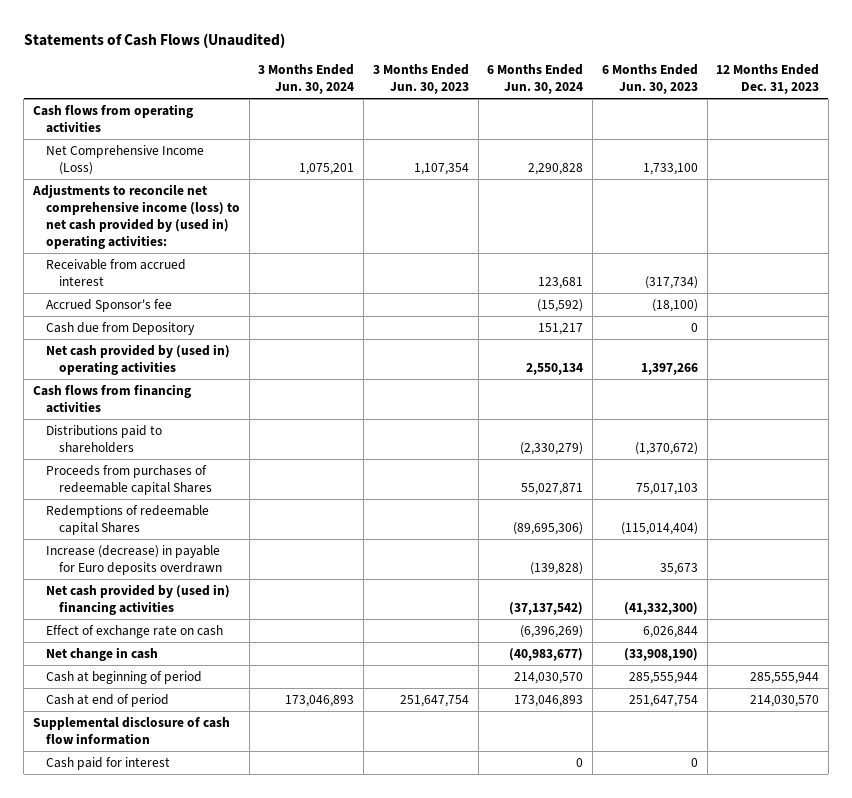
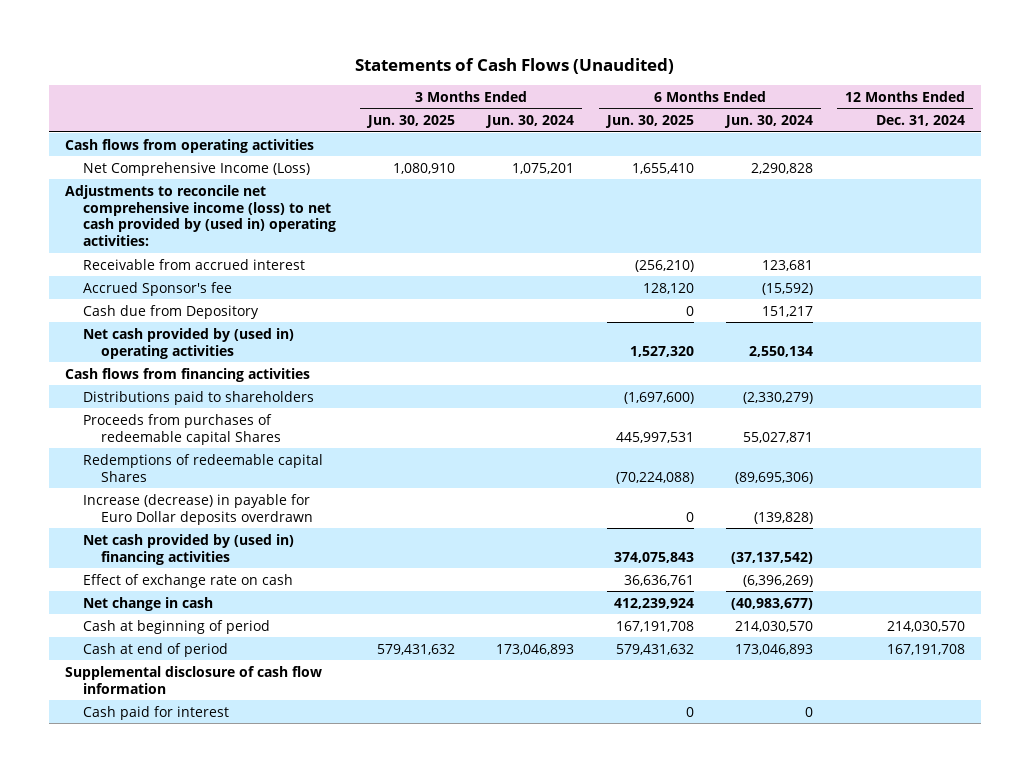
- | 3 Months Ended Jun. 30, 2024 | 3 Months Ended Jun. 30, 2023 | 6 Months Ended Jun. 30, 2024 | 6 Months Ended Jun. 30, 2023 | 12 Months Ended Dec. 31, 2023
+ | 3 Months Ended Jun. 30, 2025 | 3 Months Ended Jun. 30, 2024 | 6 Months Ended Jun. 30, 2025 | 6 Months Ended Jun. 30, 2024 | 12 Months Ended Dec. 31, 2024
- Increase (decrease) in payable for Euro deposits overdrawn | | | (139,828) | 35,673 |
+ Increase (decrease) in payable for Euro Dollar deposits overdrawn | | | 0 | (139,828) |

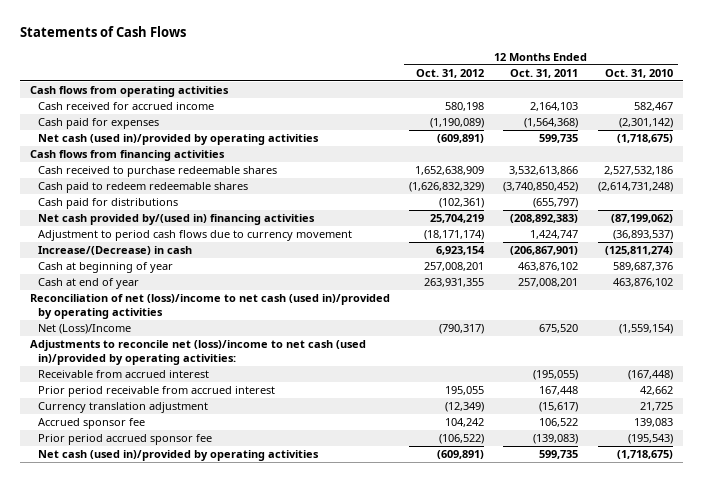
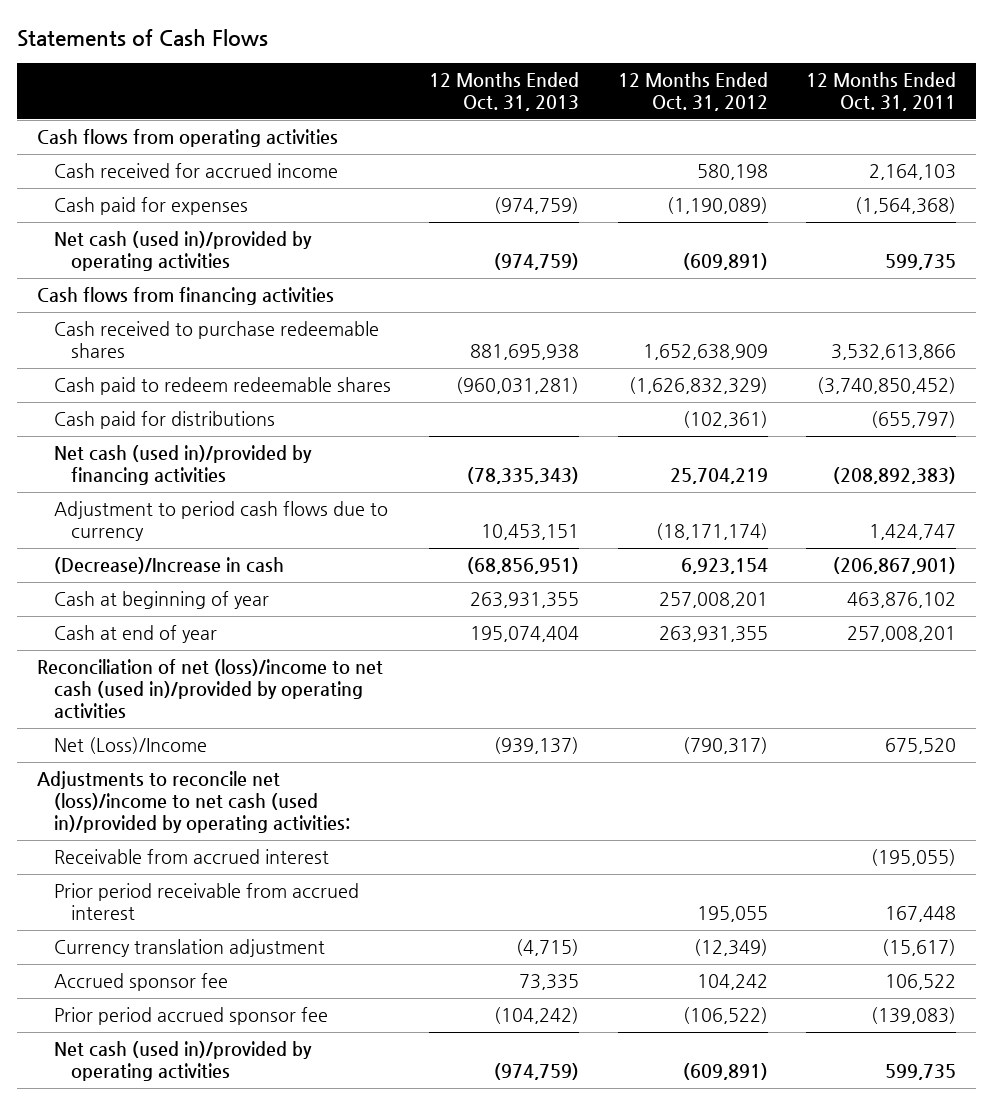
- | 12 Months Ended Oct. 31, 2012 | 12 Months Ended Oct. 31, 2011 | 12 Months Ended Oct. 31, 2010
+ | 12 Months Ended Oct. 31, 2013 | 12 Months Ended Oct. 31, 2012 | 12 Months Ended Oct. 31, 2011
- Net cash provided by/(used in) financing activities | 25,704,219 | (208,892,383) | (87,199,062)
- Adjustment to period cash flows due to currency movement | (18,171,174) | 1,424,747 | (36,893,537)
- Increase/(Decrease) in cash | 6,923,154 | (206,867,901) | (125,811,274)
+ Net cash (used in)/provided by financing activities | (78,335,343) | 25,704,219 | (208,892,383)
+ Adjustment to period cash flows due to currency | 10,453,151 | (18,171,174) | 1,424,747
+ (Decrease)/Increase in cash | (68,856,951) | 6,923,154 | (206,867,901)

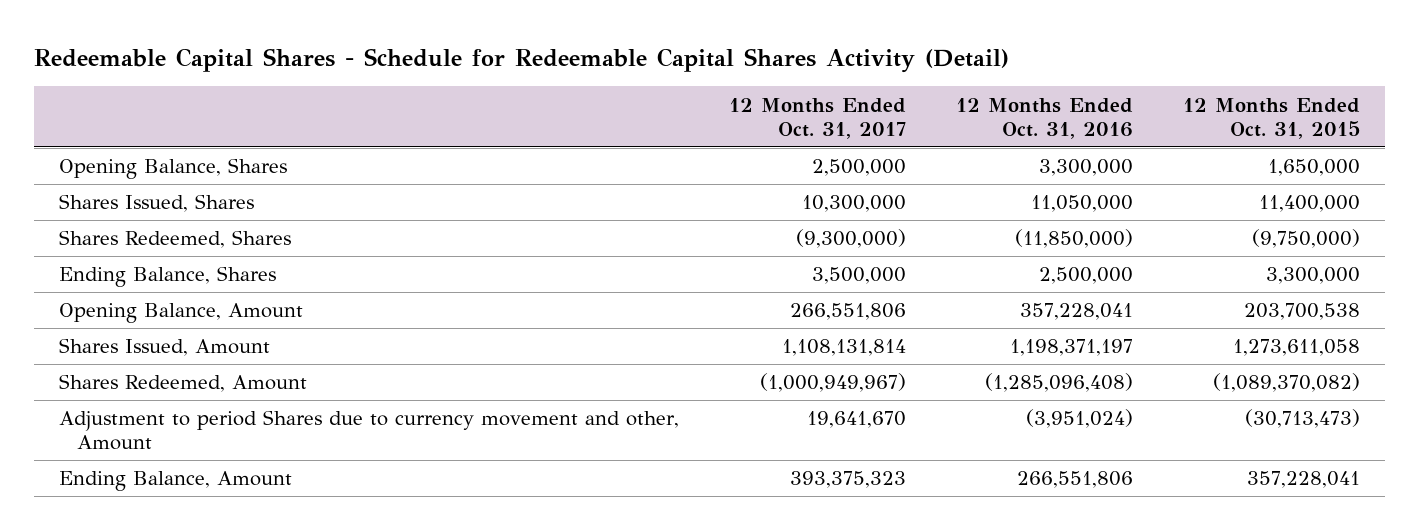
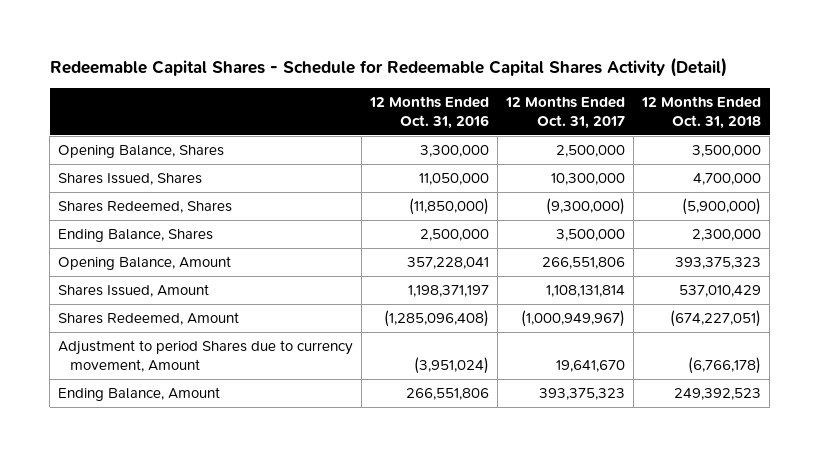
- | 12 Months Ended Oct. 31, 2017 | 12 Months Ended Oct. 31, 2016 | 12 Months Ended Oct. 31, 2015
+ | 12 Months Ended Oct. 31, 2016 | 12 Months Ended Oct. 31, 2017 | 12 Months Ended Oct. 31, 2018
- Adjustment to period Shares due to currency movement and other, Amount | 19,641,670 | (3,951,024) | (30,713,473)
+ Adjustment to period Shares due to currency movement, Amount | (3,951,024) | 19,641,670 | (6,766,178)

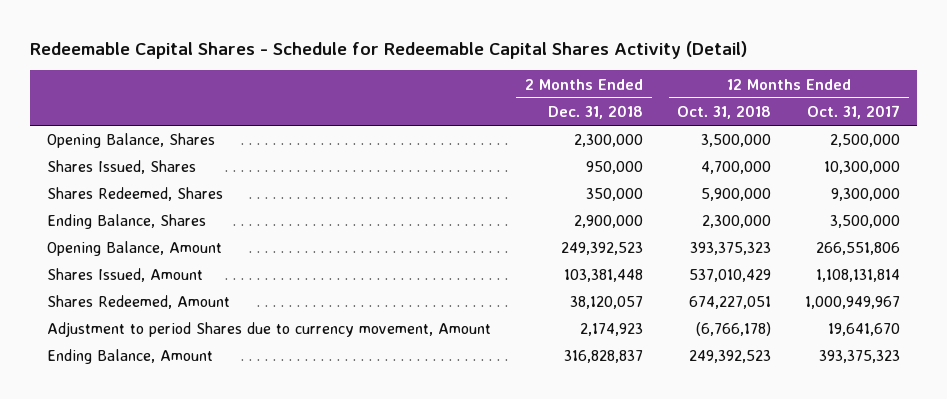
- | 12 Months Ended Oct. 31, 2016 | 12 Months Ended Oct. 31, 2017 | 12 Months Ended Oct. 31, 2018
+ | 2 Months Ended Dec. 31, 2018 | 12 Months Ended Oct. 31, 2018 | 12 Months Ended Oct. 31, 2017
- Shares Redeemed, Shares | (11,850,000) | (9,300,000) | (5,900,000)
+ Shares Redeemed, Shares | 350,000 | 5,900,000 | 9,300,000
- Shares Redeemed, Amount | (1,285,096,408) | (1,000,949,967) | (674,227,051)
+ Shares Redeemed, Amount | 38,120,057 | 674,227,051 | 1,000,949,967

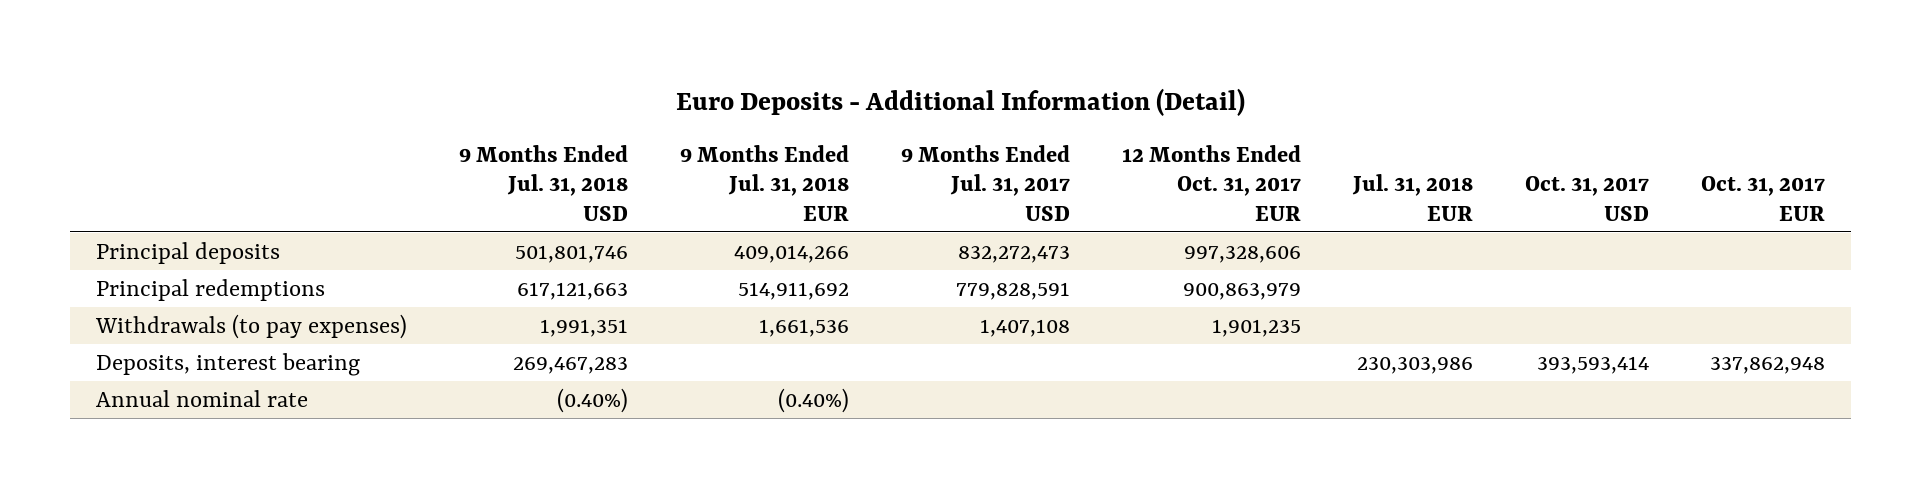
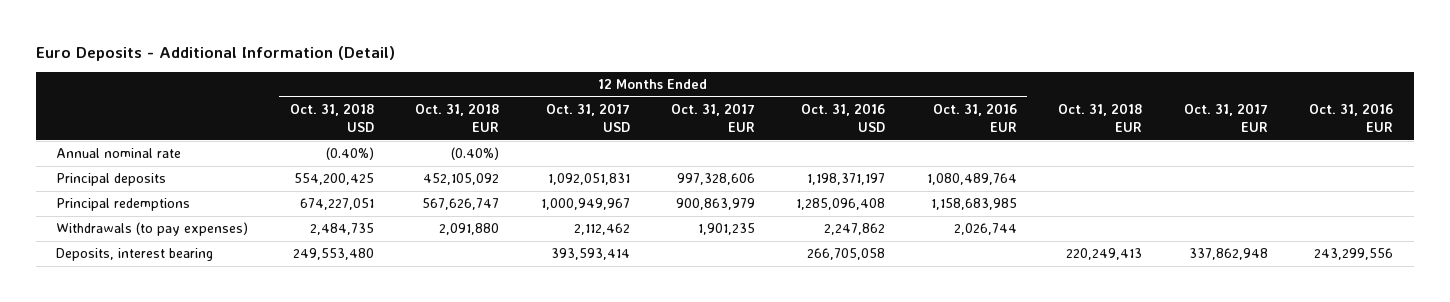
- | 9 Months Ended Jul. 31, 2018 USD | 9 Months Ended Jul. 31, 2018 EUR | 9 Months Ended Jul. 31, 2017 USD | 12 Months Ended Oct. 31, 2017 EUR | Jul. 31, 2018 EUR | Oct. 31, 2017 USD | Oct. 31, 2017 EUR
+ | 12 Months Ended Oct. 31, 2018 USD | 12 Months Ended Oct. 31, 2018 EUR | 12 Months Ended Oct. 31, 2017 USD | 12 Months Ended Oct. 31, 2017 EUR | 12 Months Ended Oct. 31, 2016 USD | 12 Months Ended Oct. 31, 2016 EUR | Oct. 31, 2018 EUR | Oct. 31, 2017 EUR | Oct. 31, 2016 EUR
moved up: Annual nominal rate | (0.40%) | (0.40%) | | | | | | |

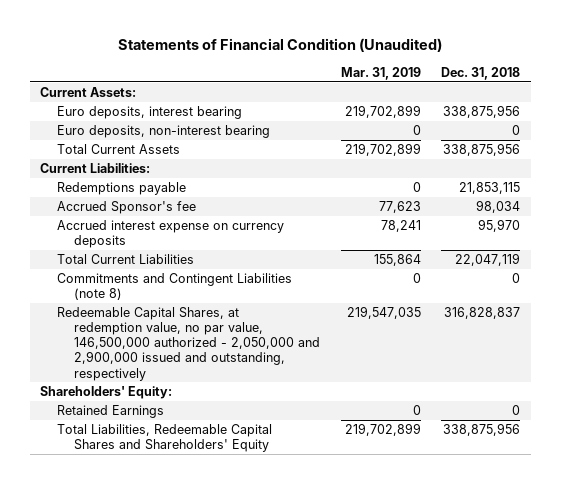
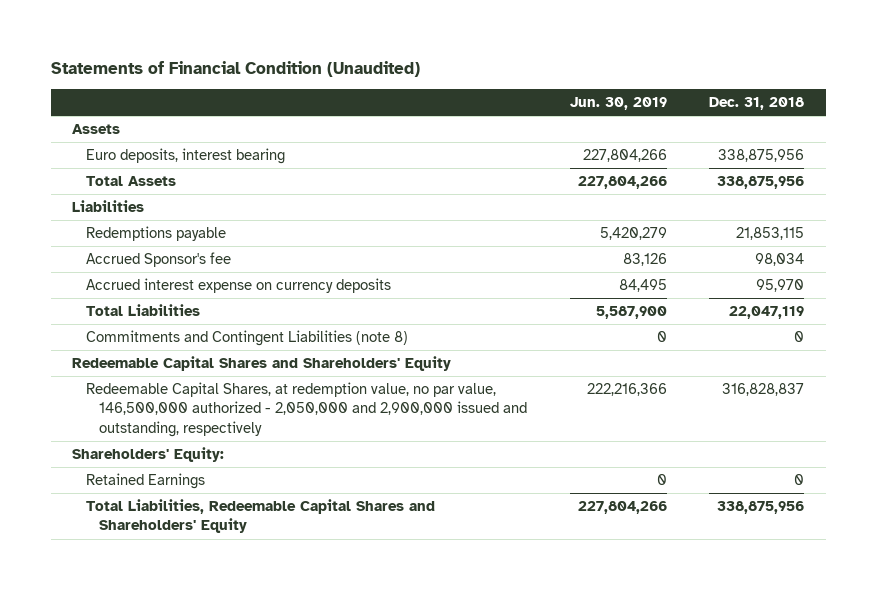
- | Mar. 31, 2019 | Dec. 31, 2018
+ | Jun. 30, 2019 | Dec. 31, 2018
- Current Assets:
+ Assets
- Euro deposits, non-interest bearing | 0 | 0
- Total Current Assets | 219,702,899 | 338,875,956
- Current Liabilities:
+ Total Assets | 227,804,266 | 338,875,956
+ Liabilities
- Total Current Liabilities | 155,864 | 22,047,119
+ Total Liabilities | 5,587,900 | 22,047,119
+ Redeemable Capital Shares and Shareholders' Equity

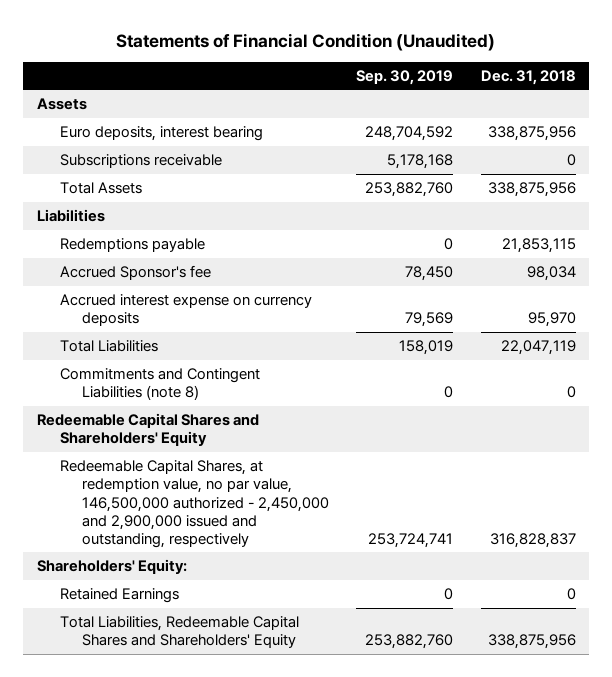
- | Jun. 30, 2019 | Dec. 31, 2018
+ | Sep. 30, 2019 | Dec. 31, 2018
+ Subscriptions receivable | 5,178,168 | 0
- Redeemable Capital Shares, at redemption value, no par value, 146,500,000 authorized - 2,050,000 and 2,900,000 issued and outstanding, respectively | 222,216,366 | 316,828,837
+ Redeemable Capital Shares, at redemption value, no par value, 146,500,000 authorized - 2,450,000 and 2,900,000 issued and outstanding, respectively | 253,724,741 | 316,828,837

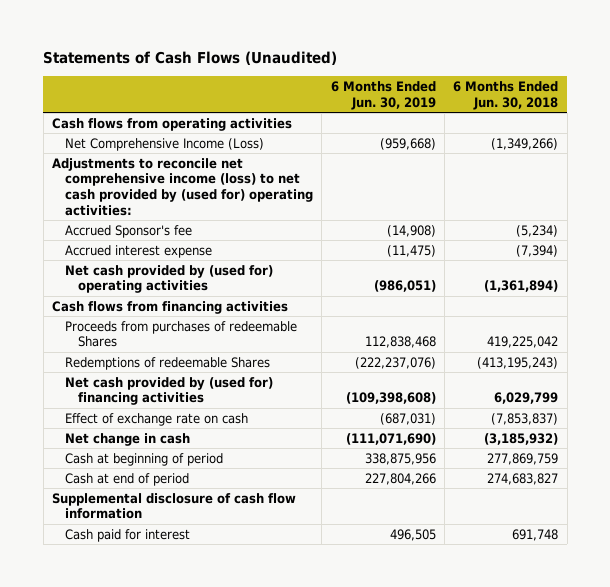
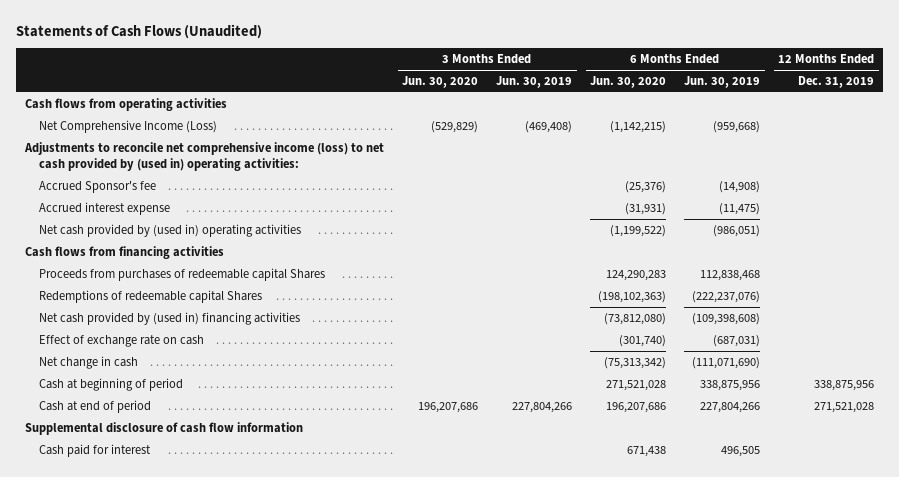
- | 6 Months Ended Jun. 30, 2019 | 6 Months Ended Jun. 30, 2018
+ | 3 Months Ended Jun. 30, 2020 | 3 Months Ended Jun. 30, 2019 | 6 Months Ended Jun. 30, 2020 | 6 Months Ended Jun. 30, 2019 | 12 Months Ended Dec. 31, 2019
- Adjustments to reconcile net comprehensive income (loss) to net cash provided by (used for) operating activities:
+ Adjustments to reconcile net comprehensive income (loss) to net cash provided by (used in) operating activities:
- Net cash provided by (used for) operating activities | (986,051) | (1,361,894)
+ Net cash provided by (used in) operating activities | | | (1,199,522) | (986,051) |
- Proceeds from purchases of redeemable Shares | 112,838,468 | 419,225,042
- Redemptions of redeemable Shares | (222,237,076) | (413,195,243)
- Net cash provided by (used for) financing activities | (109,398,608) | 6,029,799
+ Proceeds from purchases of redeemable capital Shares | | | 124,290,283 | 112,838,468 |
+ Redemptions of redeemable capital Shares | | | (198,102,363) | (222,237,076) |
+ Net cash provided by (used in) financing activities | | | (73,812,080) | (109,398,608) |

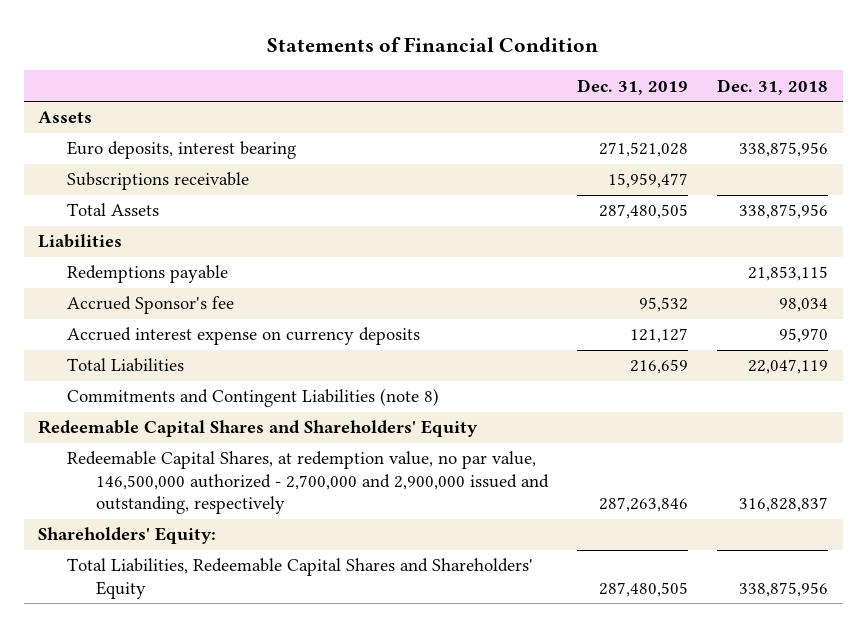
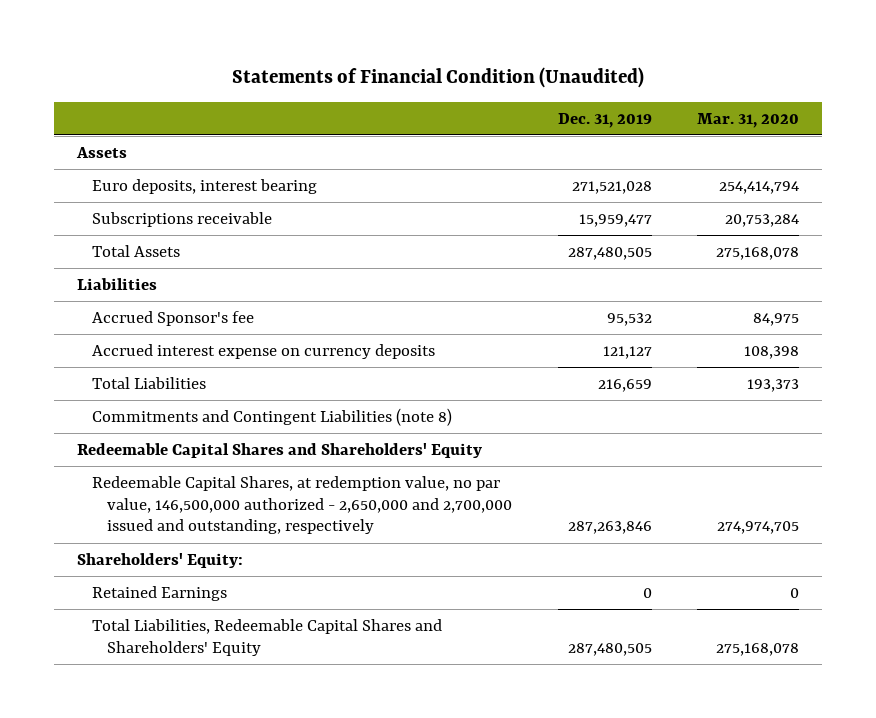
- Statements of Financial Condition
+ Statements of Financial Condition (Unaudited)
- | Dec. 31, 2019 | Dec. 31, 2018
+ | Dec. 31, 2019 | Mar. 31, 2020
- Redemptions payable | | 21,853,115
- Redeemable Capital Shares, at redemption value, no par value, 146,500,000 authorized - 2,700,000 and 2,900,000 issued and outstanding, respectively | 287,263,846 | 316,828,837
+ Redeemable Capital Shares, at redemption value, no par value, 146,500,000 authorized - 2,650,000 and 2,700,000 issued and outstanding, respectively | 287,263,846 | 274,974,705
+ Retained Earnings | 0 | 0

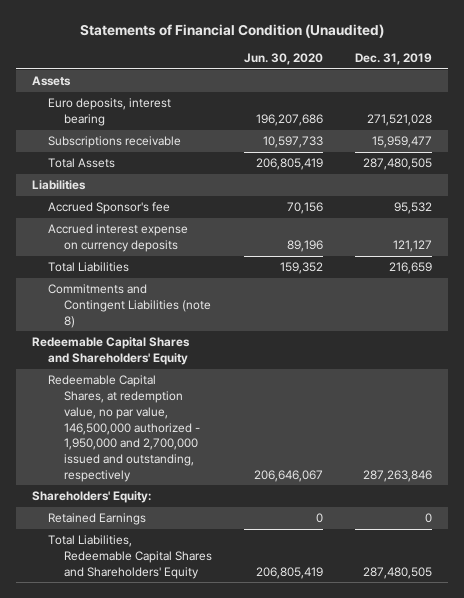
- | Dec. 31, 2019 | Mar. 31, 2020
+ | Jun. 30, 2020 | Dec. 31, 2019
- Redeemable Capital Shares, at redemption value, no par value, 146,500,000 authorized - 2,650,000 and 2,700,000 issued and outstanding, respectively | 287,263,846 | 274,974,705
+ Redeemable Capital Shares, at redemption value, no par value, 146,500,000 authorized - 1,950,000 and 2,700,000 issued and outstanding, respectively | 206,646,067 | 287,263,846

